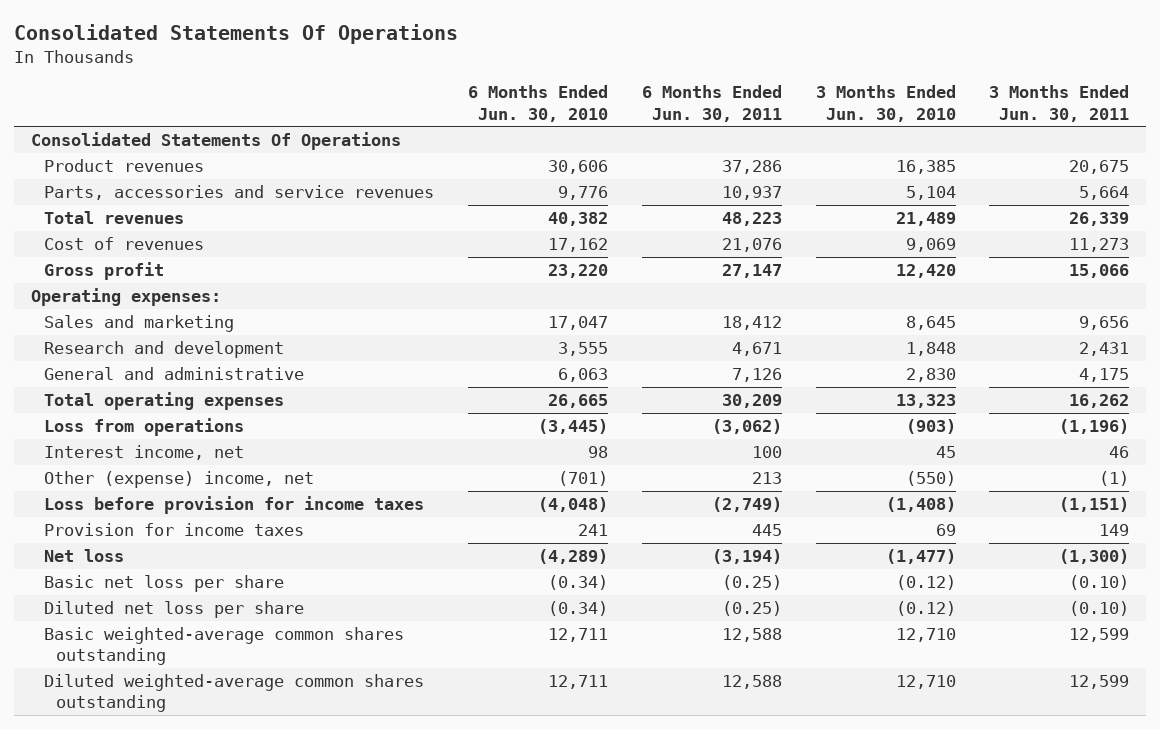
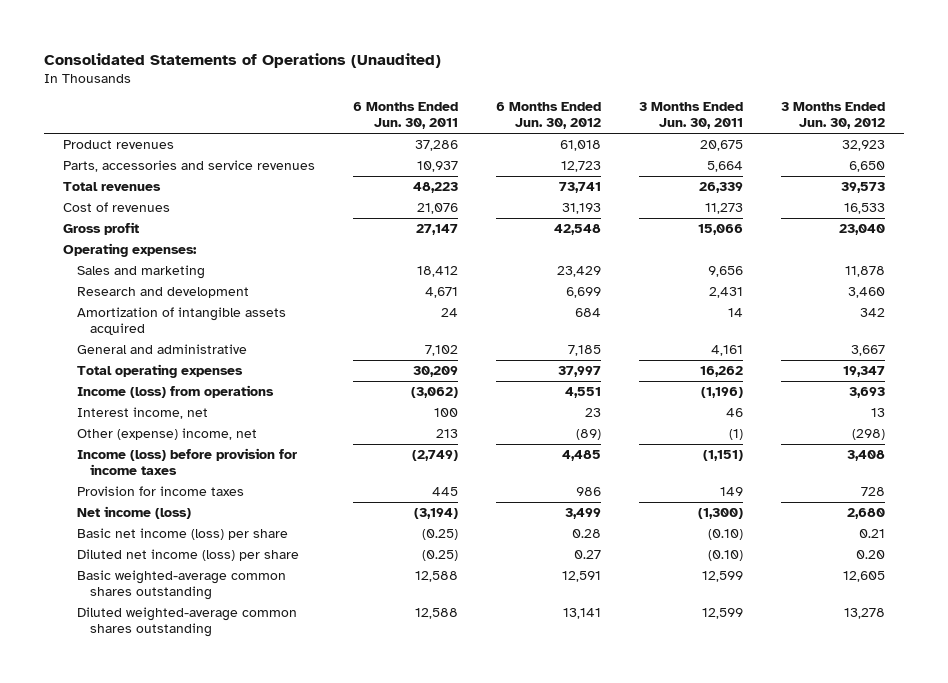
- Consolidated Statements Of Operations
+ Consolidated Statements of Operations (Unaudited)
- | 6 Months Ended Jun. 30, 2010 | 6 Months Ended Jun. 30, 2011 | 3 Months Ended Jun. 30, 2010 | 3 Months Ended Jun. 30, 2011
+ | 6 Months Ended Jun. 30, 2011 | 6 Months Ended Jun. 30, 2012 | 3 Months Ended Jun. 30, 2011 | 3 Months Ended Jun. 30, 2012
- Consolidated Statements Of Operations
- General and administrative | 6,063 | 7,126 | 2,830 | 4,175
+ Amortization of intangible assets acquired | 24 | 684 | 14 | 342
+ General and administrative | 7,102 | 7,185 | 4,161 | 3,667
- Loss from operations | (3,445) | (3,062) | (903) | (1,196)
+ Income (loss) from operations | (3,062) | 4,551 | (1,196) | 3,693
- Loss before provision for income taxes | (4,048) | (2,749) | (1,408) | (1,151)
+ Income (loss) before provision for income taxes | (2,749) | 4,485 | (1,151) | 3,408
- Net loss | (4,289) | (3,194) | (1,477) | (1,300)
- Basic net loss per share | (0.34) | (0.25) | (0.12) | (0.10)
- Diluted net loss per share | (0.34) | (0.25) | (0.12) | (0.10)
+ Net income (loss) | (3,194) | 3,499 | (1,300) | 2,680
+ Basic net income (loss) per share | (0.25) | 0.28 | (0.10) | 0.21
+ Diluted net income (loss) per share | (0.25) | 0.27 | (0.10) | 0.20

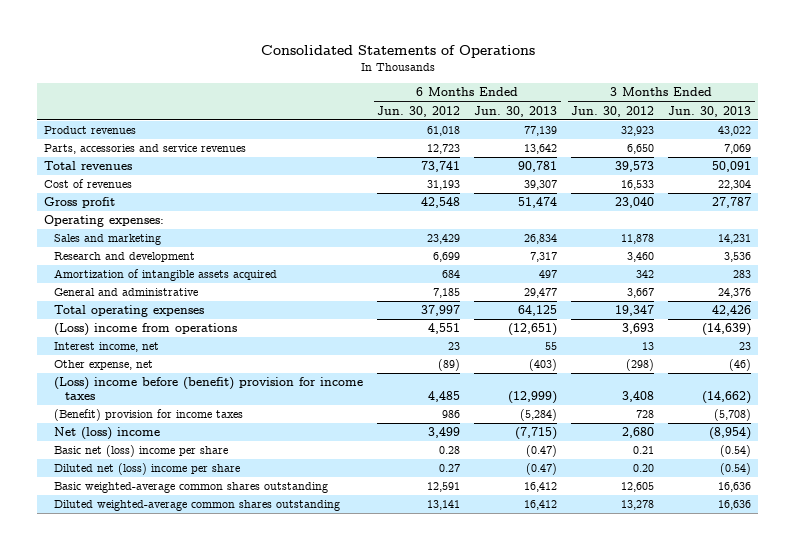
- Consolidated Statements of Operations (Unaudited)
+ Consolidated Statements of Operations
- | 6 Months Ended Jun. 30, 2011 | 6 Months Ended Jun. 30, 2012 | 3 Months Ended Jun. 30, 2011 | 3 Months Ended Jun. 30, 2012
+ | 6 Months Ended Jun. 30, 2012 | 6 Months Ended Jun. 30, 2013 | 3 Months Ended Jun. 30, 2012 | 3 Months Ended Jun. 30, 2013
- Income (loss) from operations | (3,062) | 4,551 | (1,196) | 3,693
+ (Loss) income from operations | 4,551 | (12,651) | 3,693 | (14,639)
- Other (expense) income, net | 213 | (89) | (1) | (298)
- Income (loss) before provision for income taxes | (2,749) | 4,485 | (1,151) | 3,408
- Provision for income taxes | 445 | 986 | 149 | 728
- Net income (loss) | (3,194) | 3,499 | (1,300) | 2,680
- Basic net income (loss) per share | (0.25) | 0.28 | (0.10) | 0.21
- Diluted net income (loss) per share | (0.25) | 0.27 | (0.10) | 0.20
+ Other expense, net | (89) | (403) | (298) | (46)
+ (Loss) income before (benefit) provision for income taxes | 4,485 | (12,999) | 3,408 | (14,662)
+ (Benefit) provision for income taxes | 986 | (5,284) | 728 | (5,708)
+ Net (loss) income | 3,499 | (7,715) | 2,680 | (8,954)
+ Basic net (loss) income per share | 0.28 | (0.47) | 0.21 | (0.54)
+ Diluted net (loss) income per share | 0.27 | (0.47) | 0.20 | (0.54)

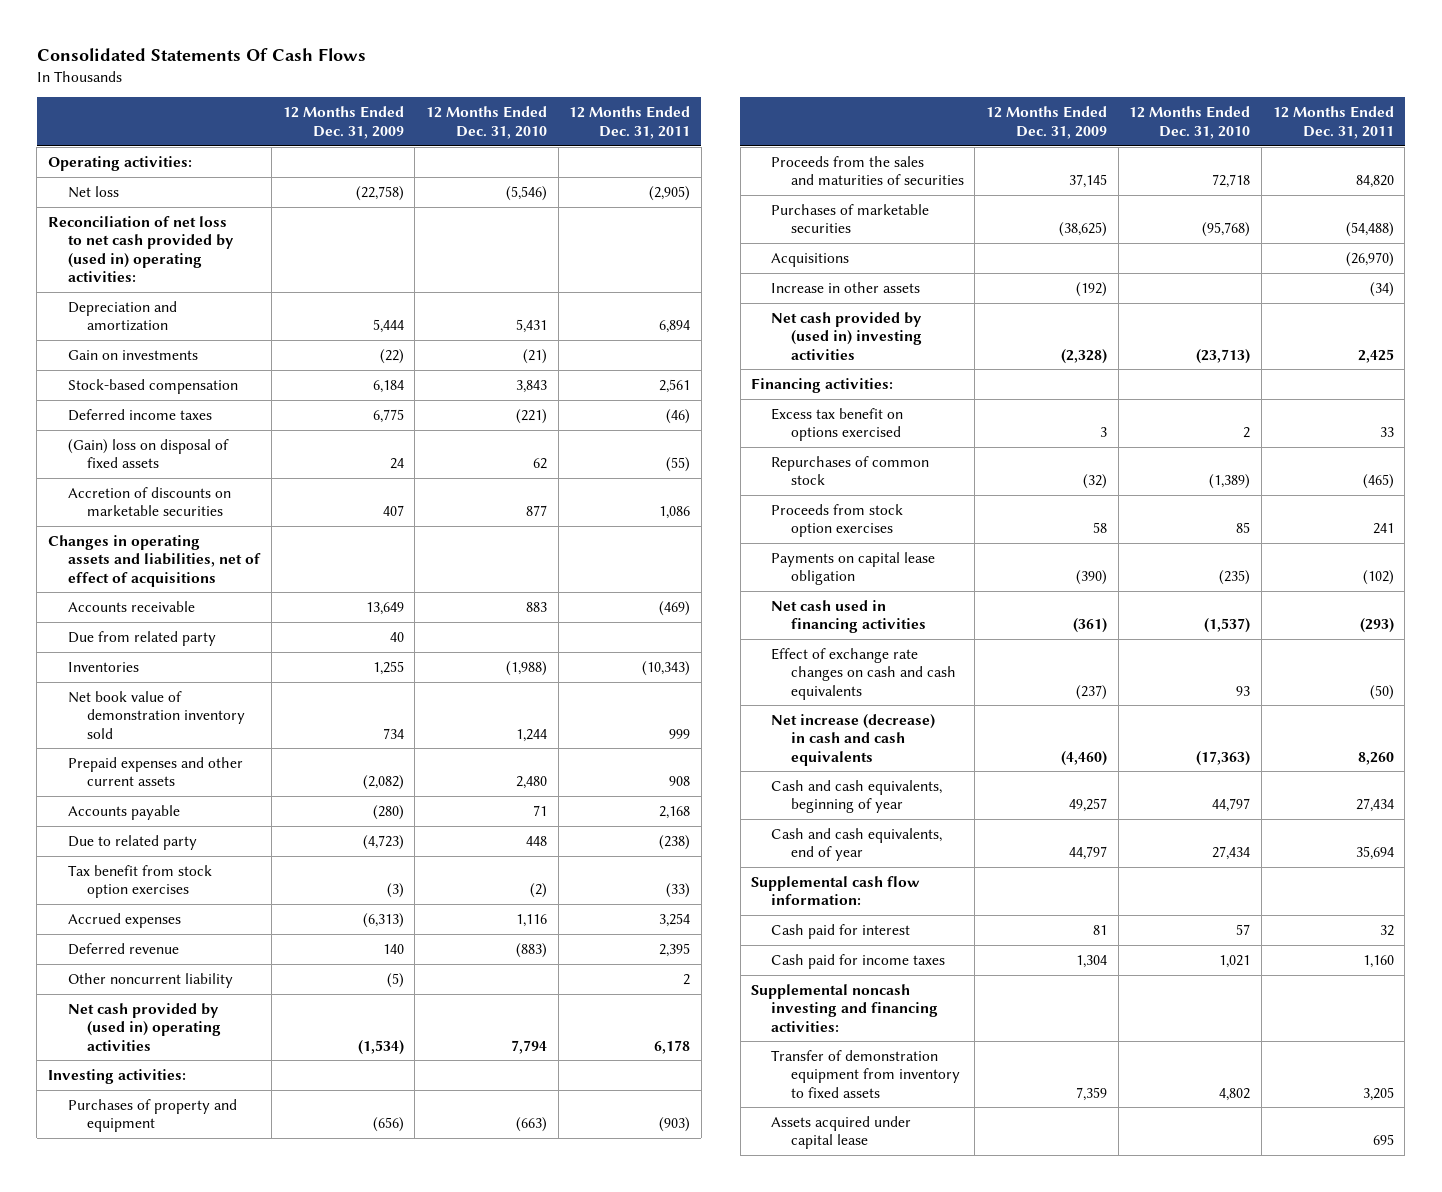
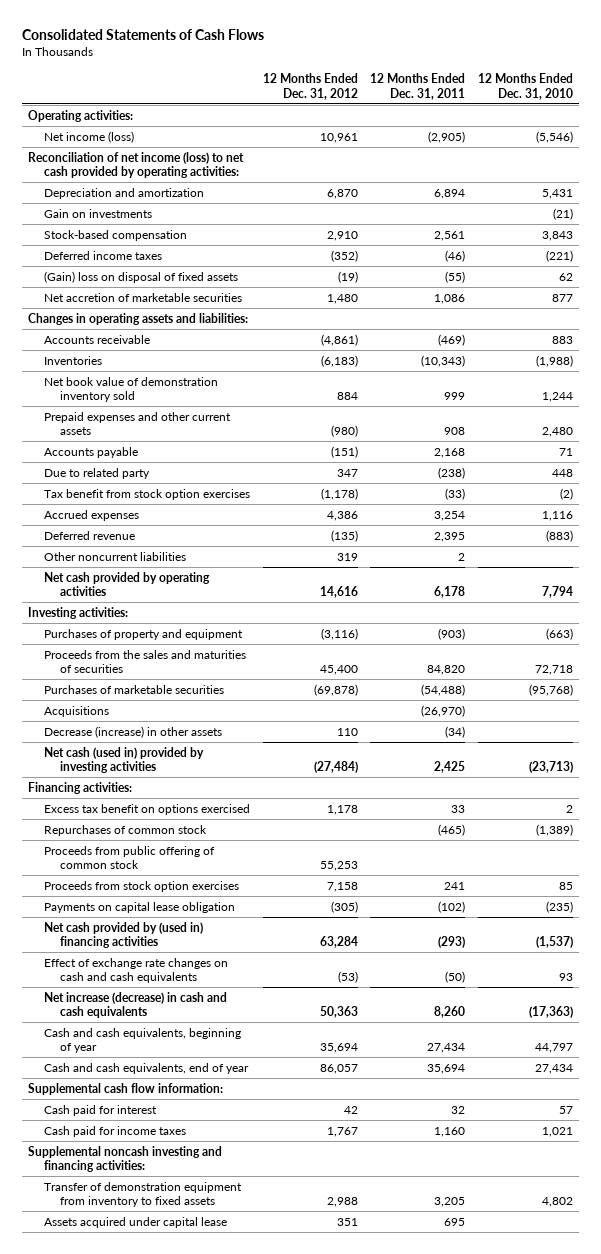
- Consolidated Statements Of Cash Flows
+ Consolidated Statements of Cash Flows
- | 12 Months Ended Dec. 31, 2009 | 12 Months Ended Dec. 31, 2010 | 12 Months Ended Dec. 31, 2011
+ | 12 Months Ended Dec. 31, 2012 | 12 Months Ended Dec. 31, 2011 | 12 Months Ended Dec. 31, 2010
- Net loss | (22,758) | (5,546) | (2,905)
- Reconciliation of net loss to net cash provided by (used in) operating activities:
+ Net income (loss) | 10,961 | (2,905) | (5,546)
+ Reconciliation of net income (loss) to net cash provided by operating activities:
- Accretion of discounts on marketable securities | 407 | 877 | 1,086
- Changes in operating assets and liabilities, net of effect of acquisitions
+ Net accretion of marketable securities | 1,480 | 1,086 | 877
+ Changes in operating assets and liabilities:
- Due from related party | 40 | |
- Other noncurrent liability | (5) | | 2
- Net cash provided by (used in) operating activities | (1,534) | 7,794 | 6,178
+ Other noncurrent liabilities | 319 | 2 |
+ Net cash provided by operating activities | 14,616 | 6,178 | 7,794
- Increase in other assets | (192) | | (34)
- Net cash provided by (used in) investing activities | (2,328) | (23,713) | 2,425
+ Decrease (increase) in other assets | 110 | (34) |
+ Net cash (used in) provided by investing activities | (27,484) | 2,425 | (23,713)
+ Proceeds from public offering of common stock | 55,253 | |
- Net cash used in financing activities | (361) | (1,537) | (293)
+ Net cash provided by (used in) financing activities | 63,284 | (293) | (1,537)

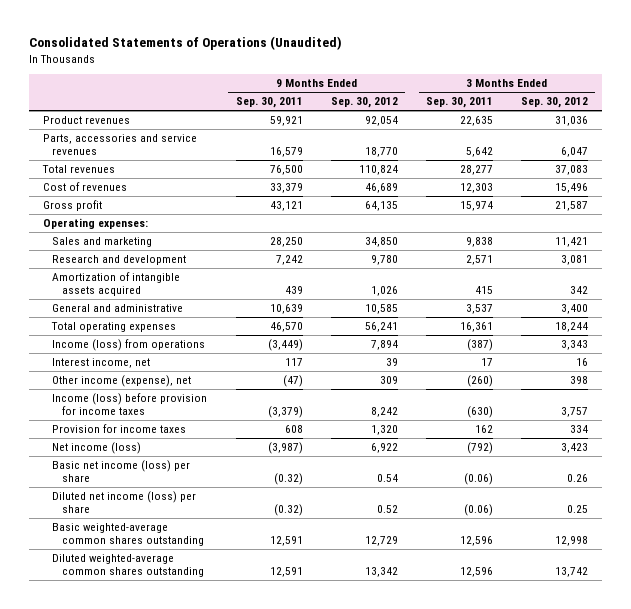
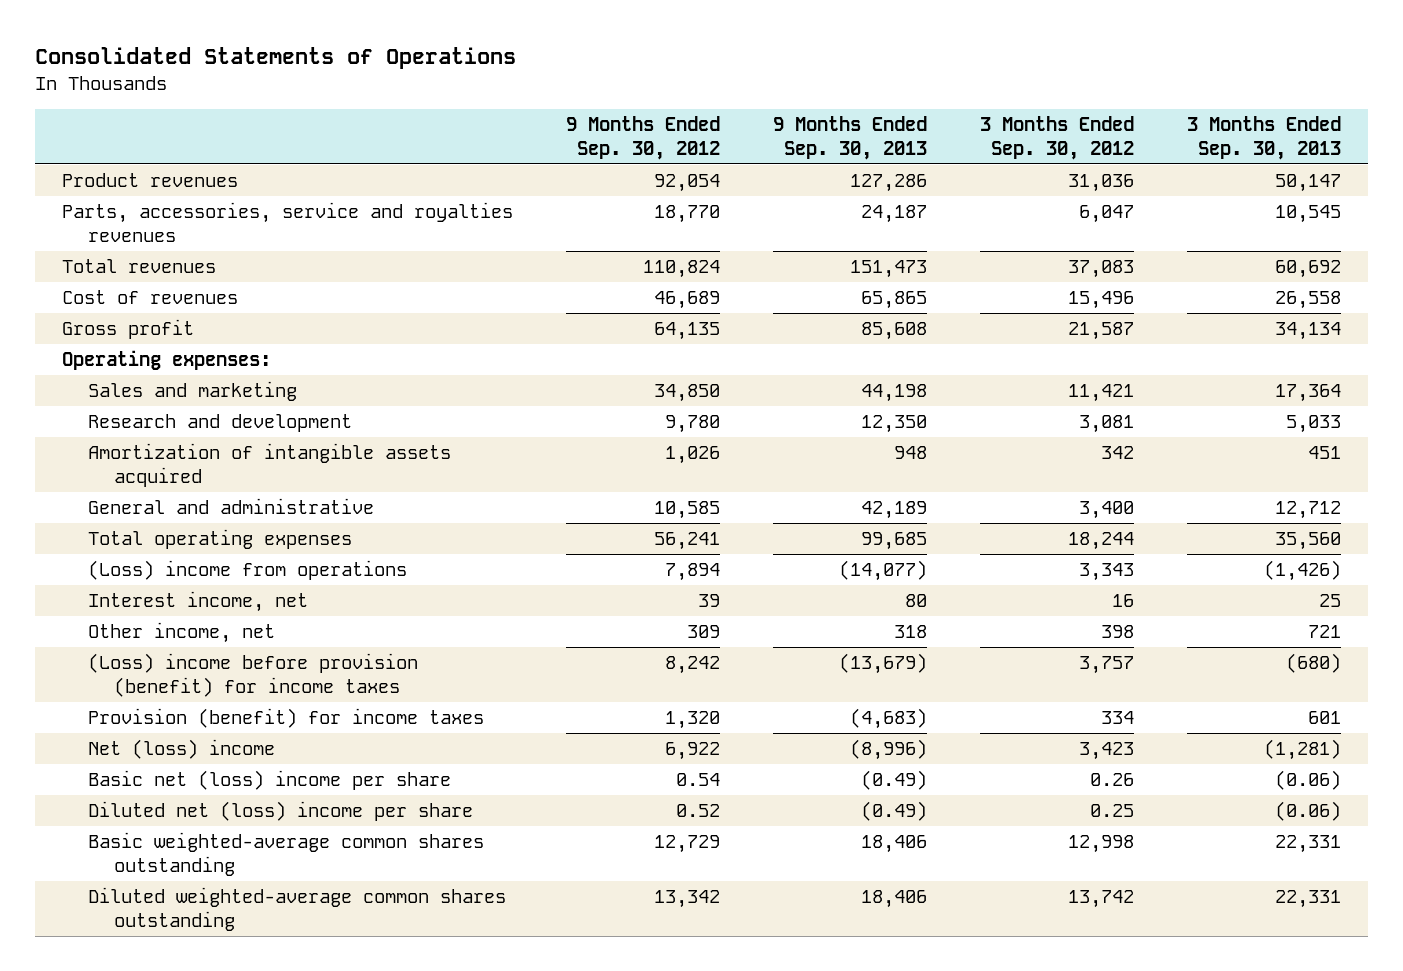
- Consolidated Statements of Operations (Unaudited)
+ Consolidated Statements of Operations
- | 9 Months Ended Sep. 30, 2011 | 9 Months Ended Sep. 30, 2012 | 3 Months Ended Sep. 30, 2011 | 3 Months Ended Sep. 30, 2012
+ | 9 Months Ended Sep. 30, 2012 | 9 Months Ended Sep. 30, 2013 | 3 Months Ended Sep. 30, 2012 | 3 Months Ended Sep. 30, 2013
- Parts, accessories and service revenues | 16,579 | 18,770 | 5,642 | 6,047
+ Parts, accessories, service and royalties revenues | 18,770 | 24,187 | 6,047 | 10,545
- Income (loss) from operations | (3,449) | 7,894 | (387) | 3,343
+ (Loss) income from operations | 7,894 | (14,077) | 3,343 | (1,426)
- Other income (expense), net | (47) | 309 | (260) | 398
- Income (loss) before provision for income taxes | (3,379) | 8,242 | (630) | 3,757
- Provision for income taxes | 608 | 1,320 | 162 | 334
- Net income (loss) | (3,987) | 6,922 | (792) | 3,423
- Basic net income (loss) per share | (0.32) | 0.54 | (0.06) | 0.26
- Diluted net income (loss) per share | (0.32) | 0.52 | (0.06) | 0.25
+ Other income, net | 309 | 318 | 398 | 721
+ (Loss) income before provision (benefit) for income taxes | 8,242 | (13,679) | 3,757 | (680)
+ Provision (benefit) for income taxes | 1,320 | (4,683) | 334 | 601
+ Net (loss) income | 6,922 | (8,996) | 3,423 | (1,281)
+ Basic net (loss) income per share | 0.54 | (0.49) | 0.26 | (0.06)
+ Diluted net (loss) income per share | 0.52 | (0.49) | 0.25 | (0.06)

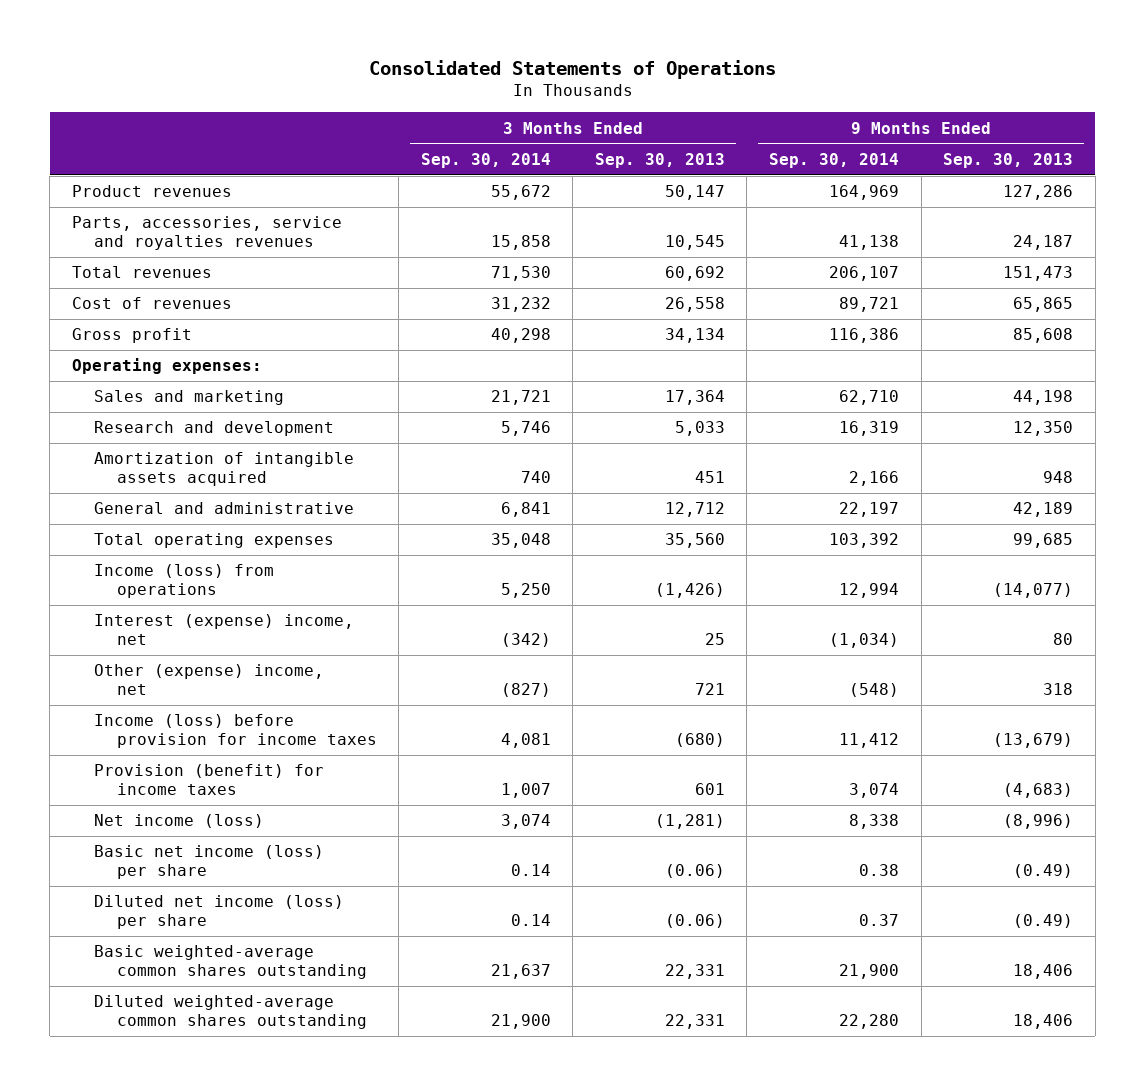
- | 9 Months Ended Sep. 30, 2012 | 9 Months Ended Sep. 30, 2013 | 3 Months Ended Sep. 30, 2012 | 3 Months Ended Sep. 30, 2013
+ | 3 Months Ended Sep. 30, 2014 | 3 Months Ended Sep. 30, 2013 | 9 Months Ended Sep. 30, 2014 | 9 Months Ended Sep. 30, 2013
- (Loss) income from operations | 7,894 | (14,077) | 3,343 | (1,426)
- Interest income, net | 39 | 80 | 16 | 25
- Other income, net | 309 | 318 | 398 | 721
- (Loss) income before provision (benefit) for income taxes | 8,242 | (13,679) | 3,757 | (680)
+ Income (loss) from operations | 5,250 | (1,426) | 12,994 | (14,077)
+ Interest (expense) income, net | (342) | 25 | (1,034) | 80
+ Other (expense) income, net | (827) | 721 | (548) | 318
+ Income (loss) before provision for income taxes | 4,081 | (680) | 11,412 | (13,679)
- Net (loss) income | 6,922 | (8,996) | 3,423 | (1,281)
- Basic net (loss) income per share | 0.54 | (0.49) | 0.26 | (0.06)
- Diluted net (loss) income per share | 0.52 | (0.49) | 0.25 | (0.06)
+ Net income (loss) | 3,074 | (1,281) | 8,338 | (8,996)
+ Basic net income (loss) per share | 0.14 | (0.06) | 0.38 | (0.49)
+ Diluted net income (loss) per share | 0.14 | (0.06) | 0.37 | (0.49)

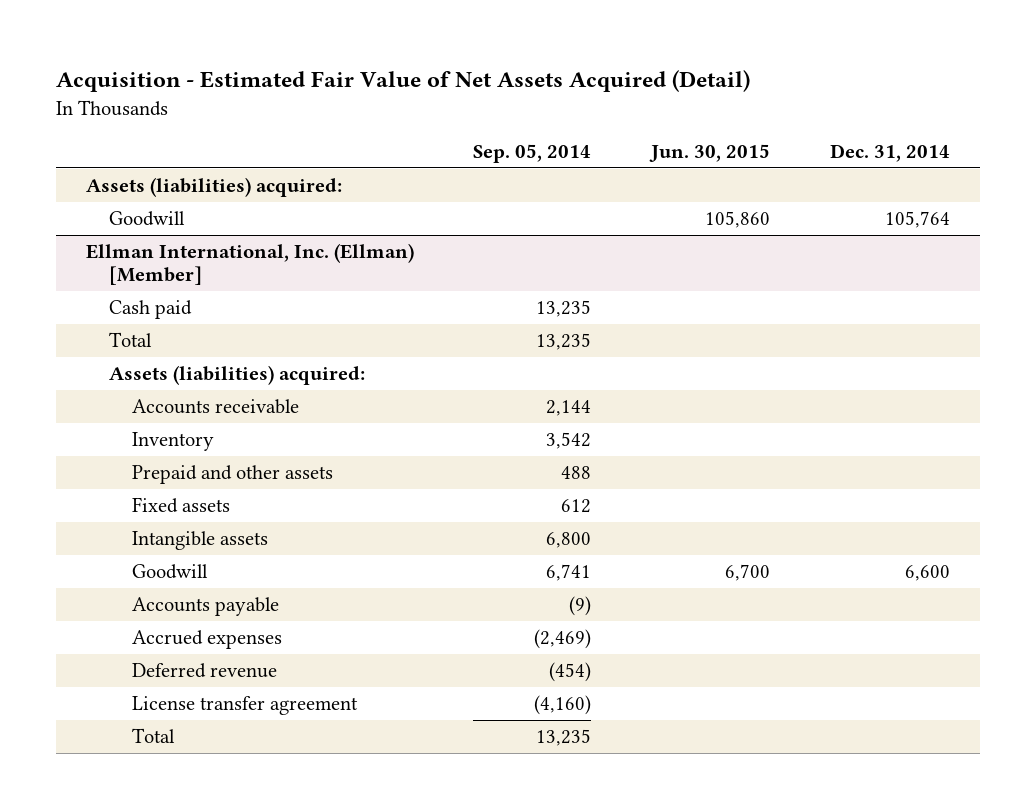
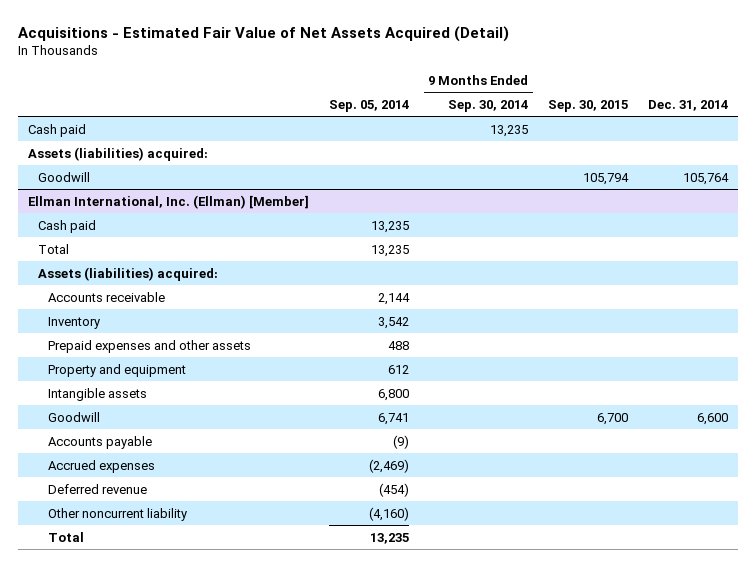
- Acquisition - Estimated Fair Value of Net Assets Acquired (Detail)
+ Acquisitions - Estimated Fair Value of Net Assets Acquired (Detail)
- | Sep. 05, 2014 | Jun. 30, 2015 | Dec. 31, 2014
+ | Sep. 05, 2014 | 9 Months Ended Sep. 30, 2014 | Sep. 30, 2015 | Dec. 31, 2014
+ Cash paid | | 13,235 | |
@ Ellman International, Inc. (Ellman) [Member]
- Prepaid and other assets | 488 | |
- Fixed assets | 612 | |
+ Prepaid expenses and other assets | 488 | | |
+ Property and equipment | 612 | | |
- License transfer agreement | (4,160) | |
+ Other noncurrent liability | (4,160) | | |

